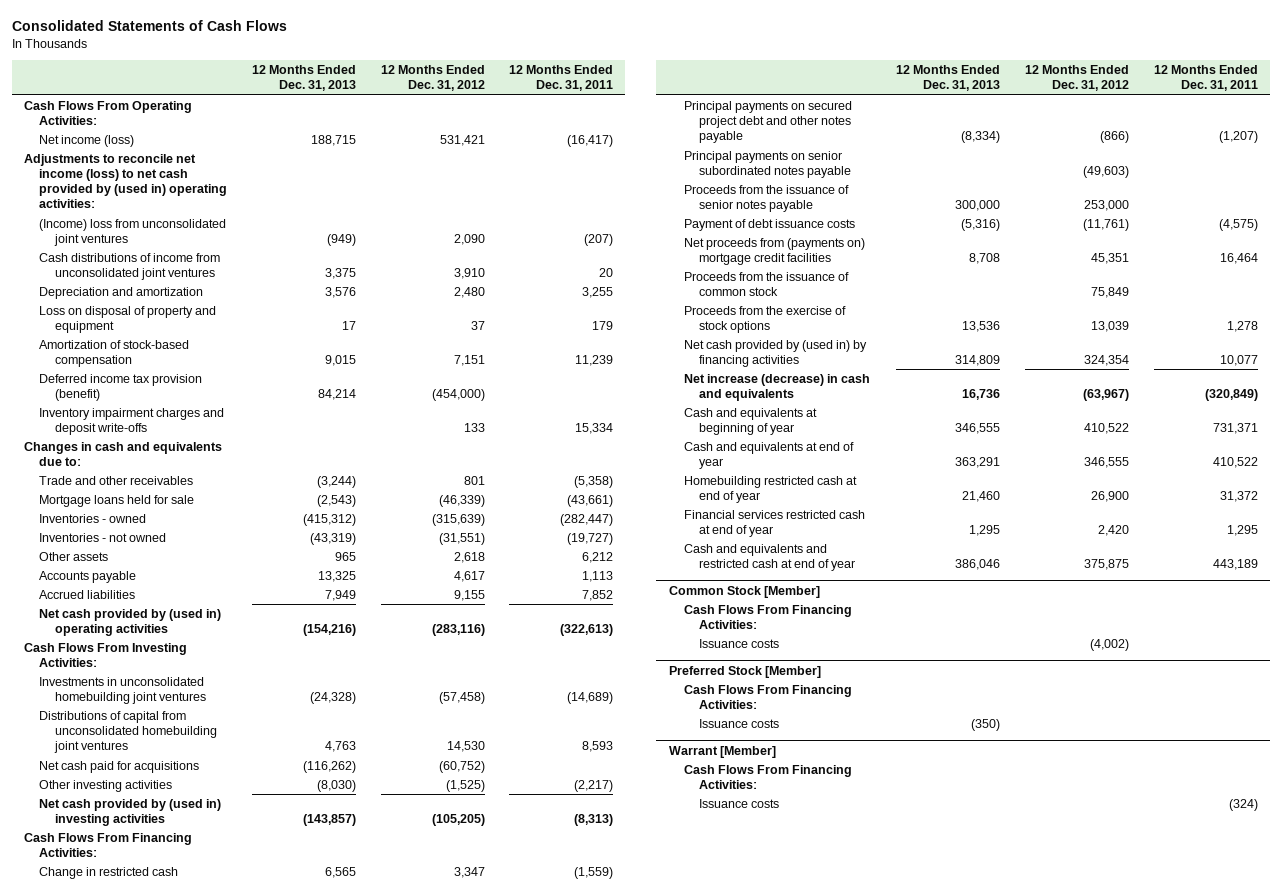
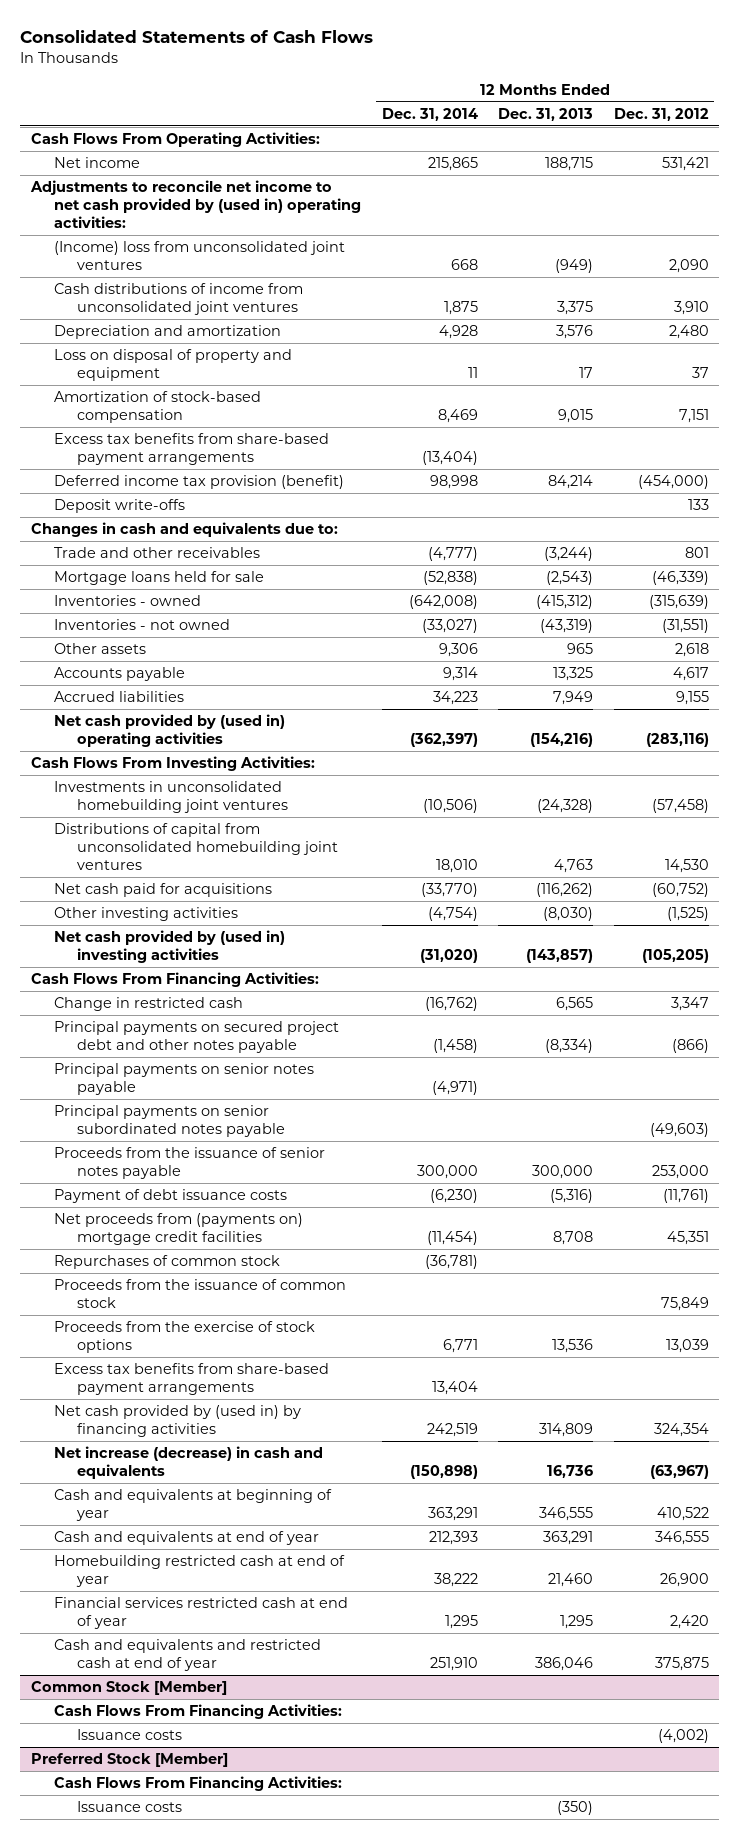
- | 12 Months Ended Dec. 31, 2013 | 12 Months Ended Dec. 31, 2012 | 12 Months Ended Dec. 31, 2011
+ | 12 Months Ended Dec. 31, 2014 | 12 Months Ended Dec. 31, 2013 | 12 Months Ended Dec. 31, 2012
- Net income (loss) | 188,715 | 531,421 | (16,417)
- Adjustments to reconcile net income (loss) to net cash provided by (used in) operating activities:
+ Net income | 215,865 | 188,715 | 531,421
+ Adjustments to reconcile net income to net cash provided by (used in) operating activities:
+ Excess tax benefits from share-based payment arrangements | (13,404) | |
- Inventory impairment charges and deposit write-offs | | 133 | 15,334
+ Deposit write-offs | | | 133
+ Principal payments on senior notes payable | (4,971) | |
+ Repurchases of common stock | (36,781) | |
+ Excess tax benefits from share-based payment arrangements | 13,404 | |
- Warrant [Member]
- Cash Flows From Financing Activities:
- Issuance costs | | | (324)

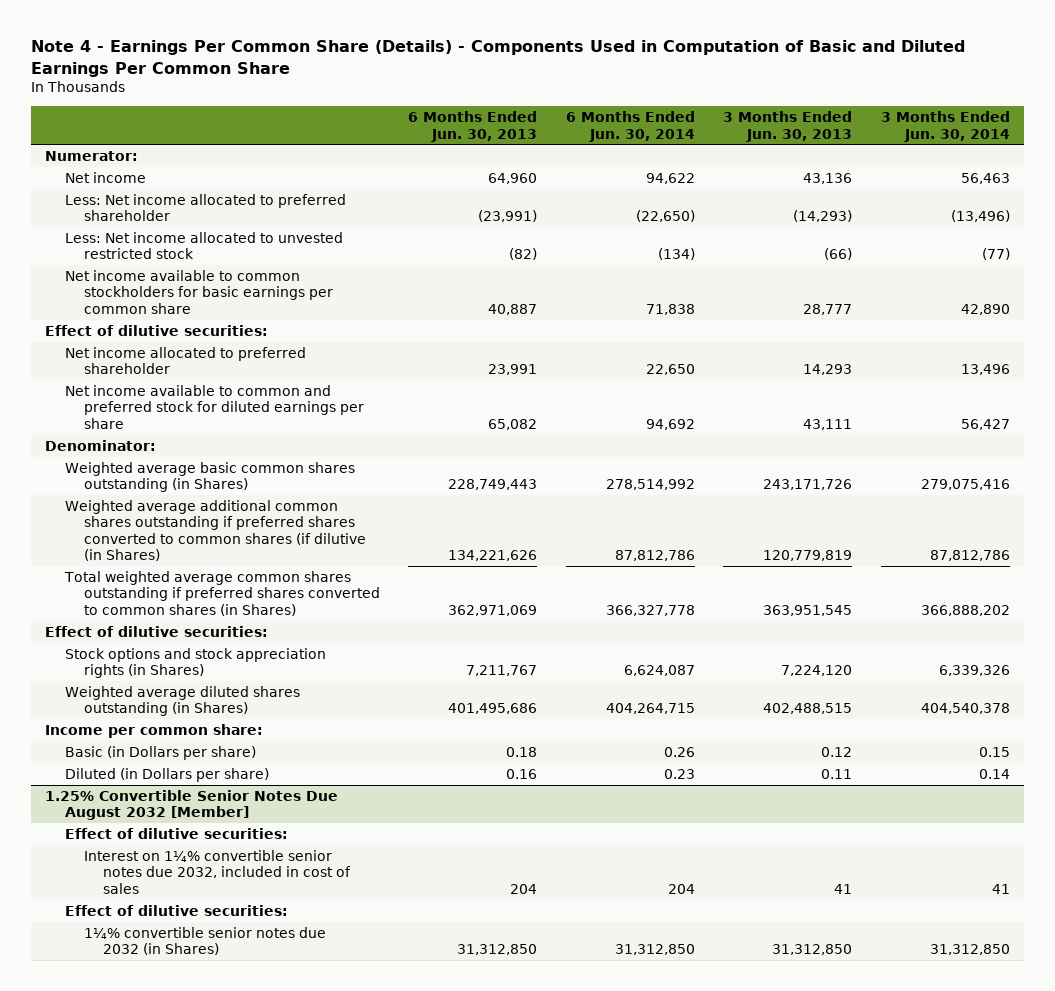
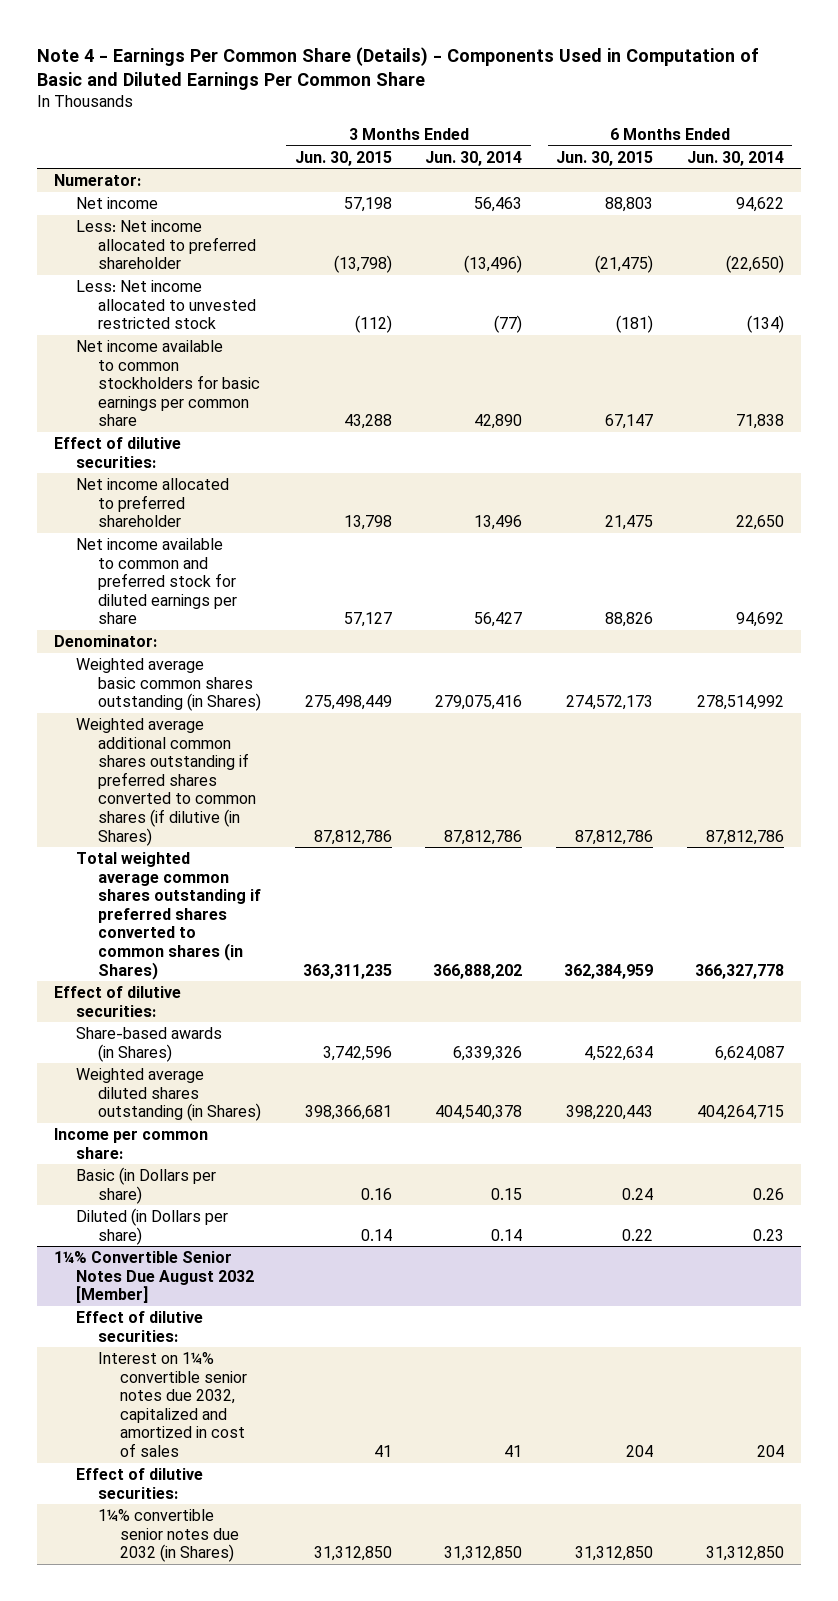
- | 6 Months Ended Jun. 30, 2013 | 6 Months Ended Jun. 30, 2014 | 3 Months Ended Jun. 30, 2013 | 3 Months Ended Jun. 30, 2014
+ | 3 Months Ended Jun. 30, 2015 | 3 Months Ended Jun. 30, 2014 | 6 Months Ended Jun. 30, 2015 | 6 Months Ended Jun. 30, 2014
- Stock options and stock appreciation rights (in Shares) | 7,211,767 | 6,624,087 | 7,224,120 | 6,339,326
+ Share-based awards (in Shares) | 3,742,596 | 6,339,326 | 4,522,634 | 6,624,087
- 1.25% Convertible Senior Notes Due August 2032 [Member]
+ 1¼% Convertible Senior Notes Due August 2032 [Member]
- Interest on 1¼% convertible senior notes due 2032, included in cost of sales | 204 | 204 | 41 | 41
+ Interest on 1¼% convertible senior notes due 2032, capitalized and amortized in cost of sales | 41 | 41 | 204 | 204

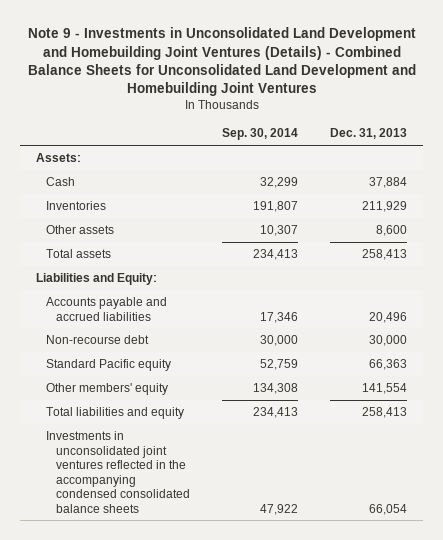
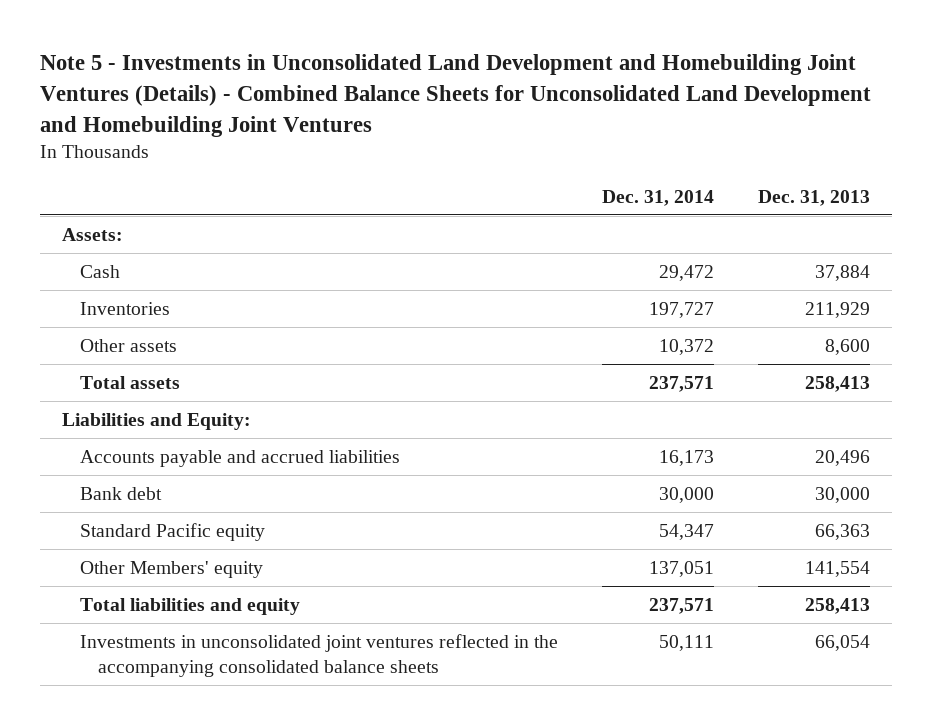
- Note 9 - Investments in Unconsolidated Land Development and Homebuilding Joint Ventures (Details) - Combined Balance Sheets for Unconsolidated Land Development and Homebuilding Joint Ventures
+ Note 5 - Investments in Unconsolidated Land Development and Homebuilding Joint Ventures (Details) - Combined Balance Sheets for Unconsolidated Land Development and Homebuilding Joint Ventures
- | Sep. 30, 2014 | Dec. 31, 2013
+ | Dec. 31, 2014 | Dec. 31, 2013
- Non-recourse debt | 30,000 | 30,000
+ Bank debt | 30,000 | 30,000
- Other members' equity | 134,308 | 141,554
+ Other Members' equity | 137,051 | 141,554
- Investments in unconsolidated joint ventures reflected in the accompanying condensed consolidated balance sheets | 47,922 | 66,054
+ Investments in unconsolidated joint ventures reflected in the accompanying consolidated balance sheets | 50,111 | 66,054

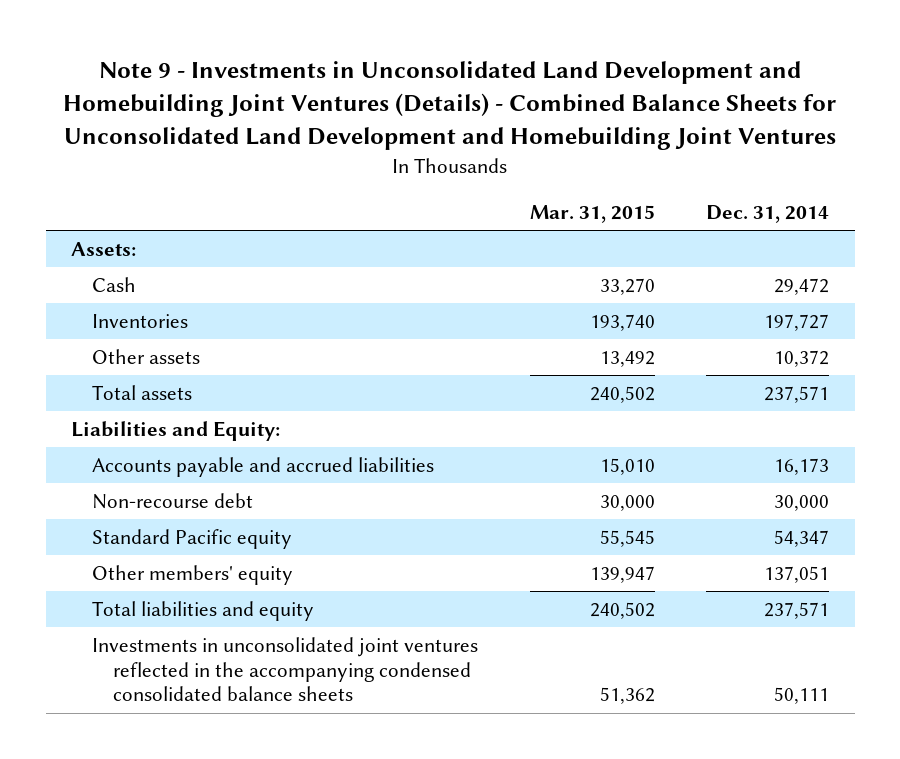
- Note 5 - Investments in Unconsolidated Land Development and Homebuilding Joint Ventures (Details) - Combined Balance Sheets for Unconsolidated Land Development and Homebuilding Joint Ventures
+ Note 9 - Investments in Unconsolidated Land Development and Homebuilding Joint Ventures (Details) - Combined Balance Sheets for Unconsolidated Land Development and Homebuilding Joint Ventures
- | Dec. 31, 2014 | Dec. 31, 2013
+ | Mar. 31, 2015 | Dec. 31, 2014
- Bank debt | 30,000 | 30,000
+ Non-recourse debt | 30,000 | 30,000
- Other Members' equity | 137,051 | 141,554
+ Other members' equity | 139,947 | 137,051
- Investments in unconsolidated joint ventures reflected in the accompanying consolidated balance sheets | 50,111 | 66,054
+ Investments in unconsolidated joint ventures reflected in the accompanying condensed consolidated balance sheets | 51,362 | 50,111

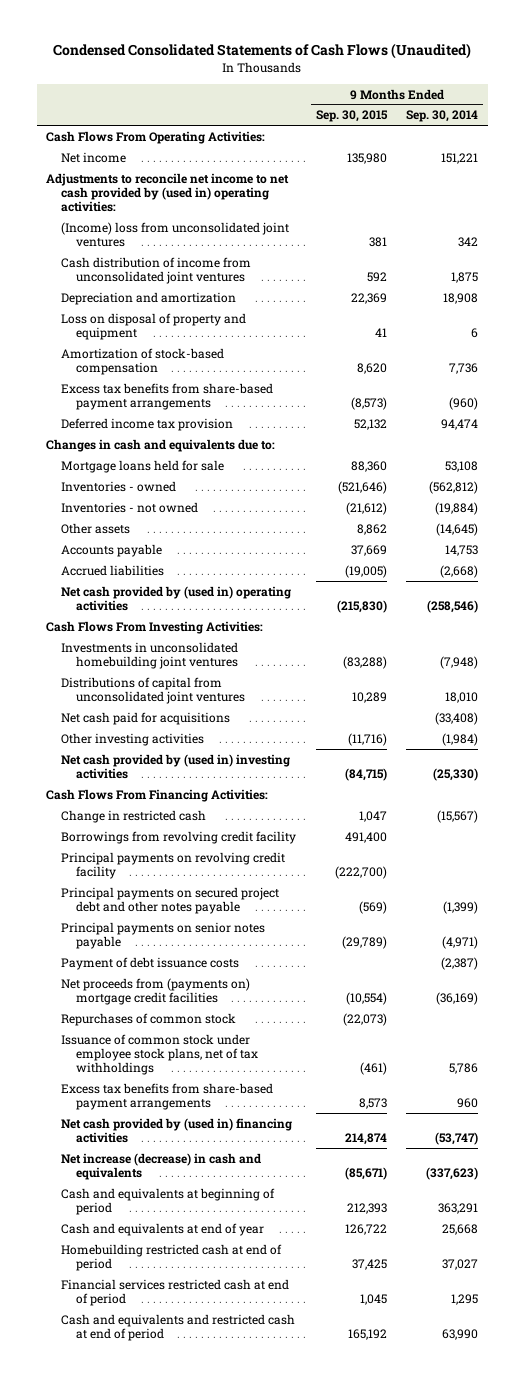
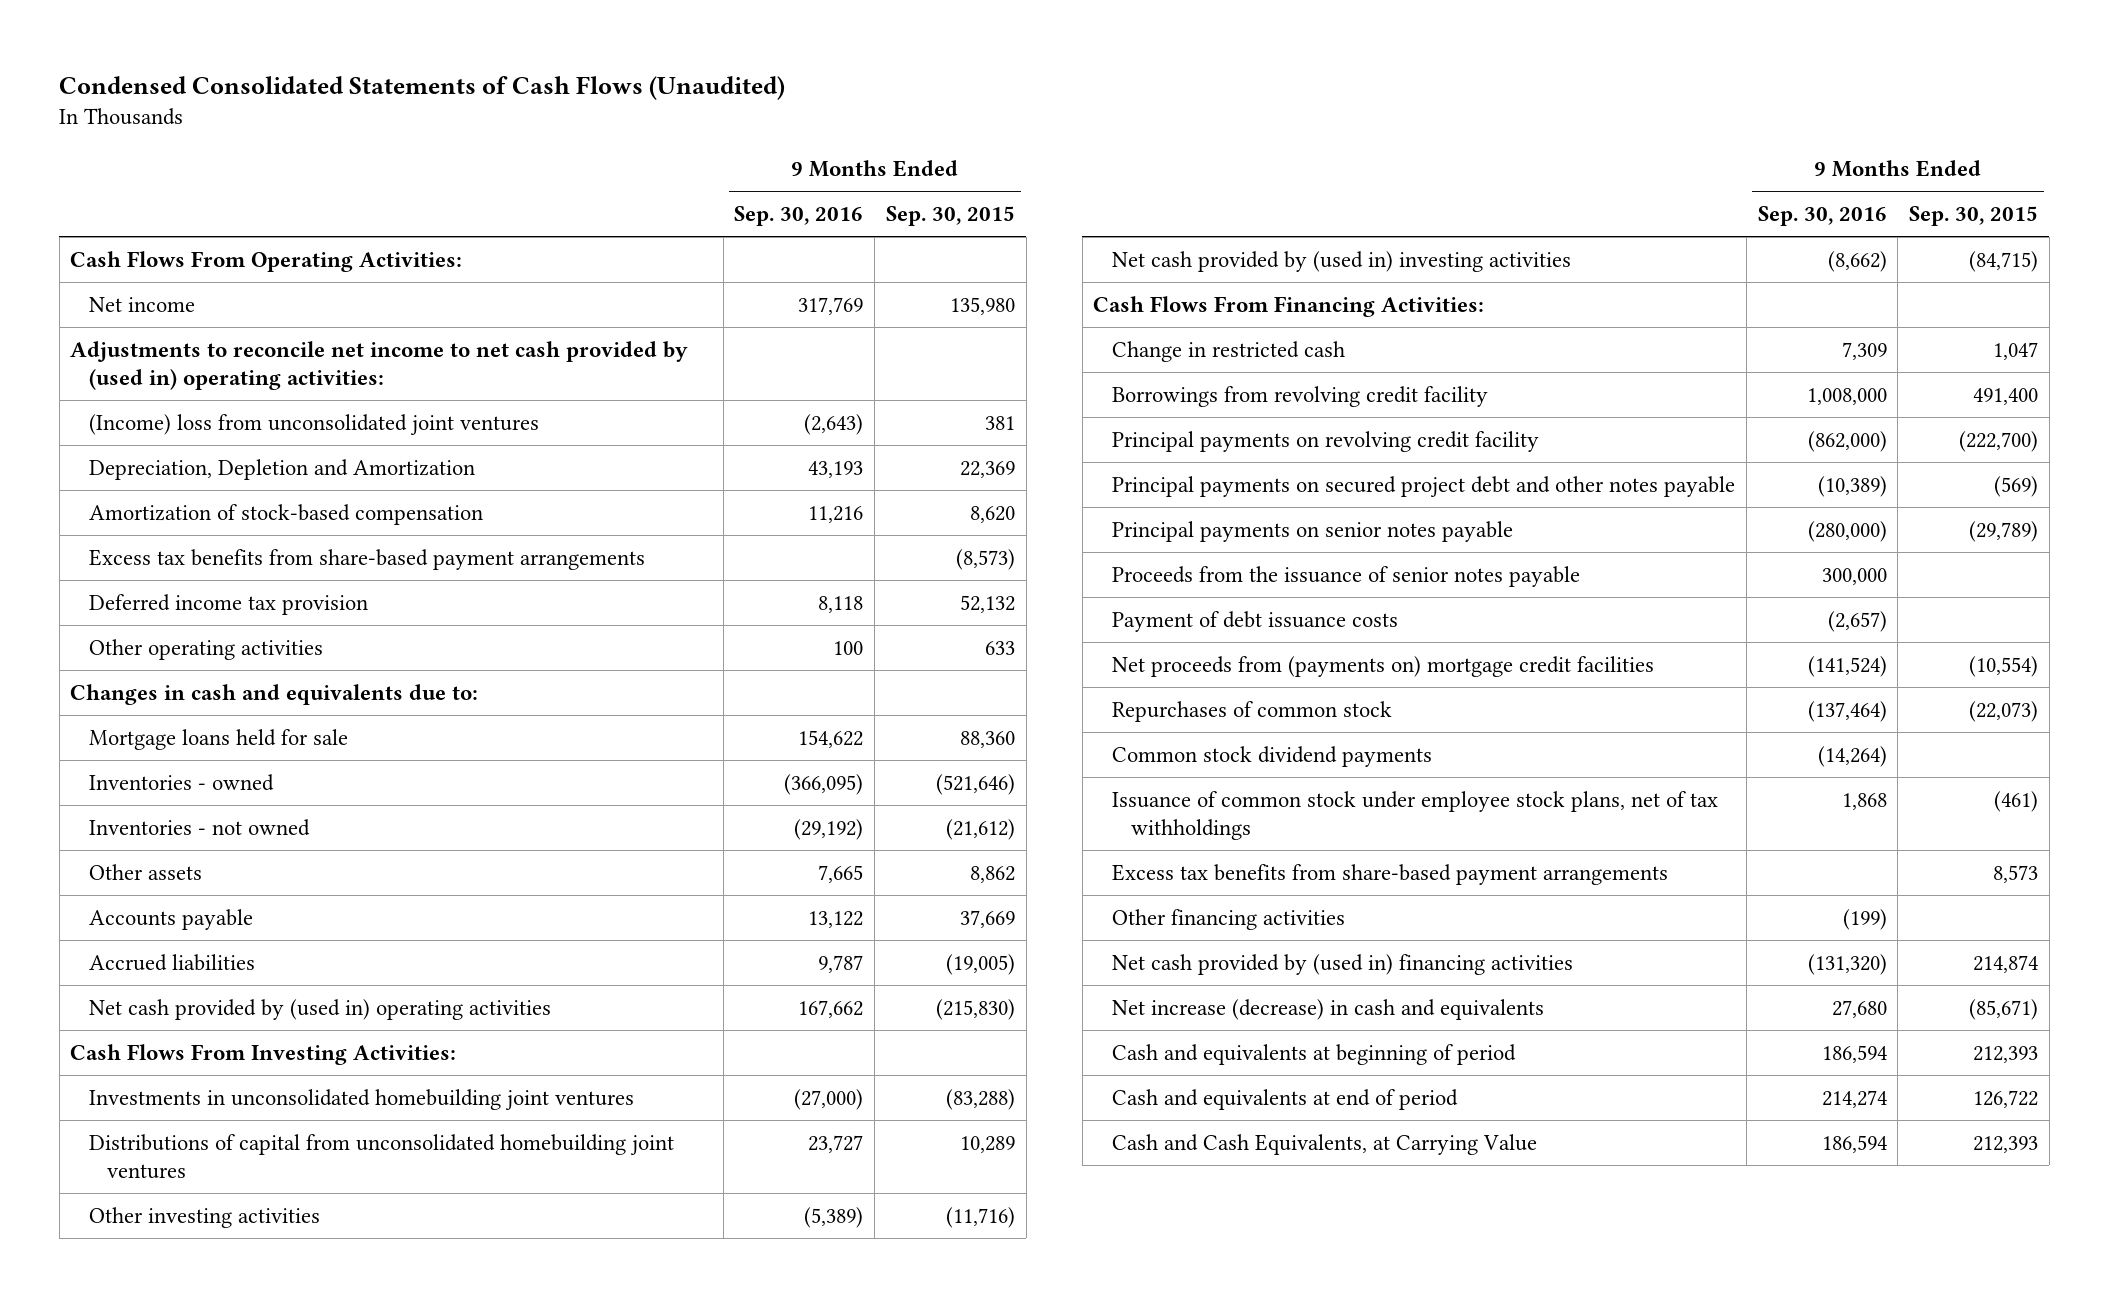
- | 9 Months Ended Sep. 30, 2015 | 9 Months Ended Sep. 30, 2014
+ | 9 Months Ended Sep. 30, 2016 | 9 Months Ended Sep. 30, 2015
- Cash distribution of income from unconsolidated joint ventures | 592 | 1,875
- Depreciation and amortization | 22,369 | 18,908
- Loss on disposal of property and equipment | 41 | 6
+ Depreciation, Depletion and Amortization | 43,193 | 22,369
+ Other operating activities | 100 | 633
- Distributions of capital from unconsolidated joint ventures | 10,289 | 18,010
- Net cash paid for acquisitions | | (33,408)
+ Distributions of capital from unconsolidated homebuilding joint ventures | 23,727 | 10,289
+ Proceeds from the issuance of senior notes payable | 300,000 |
+ Common stock dividend payments | (14,264) |
+ Other financing activities | (199) |
- Cash and equivalents at end of year | 126,722 | 25,668
- Homebuilding restricted cash at end of period | 37,425 | 37,027
- Financial services restricted cash at end of period | 1,045 | 1,295
- Cash and equivalents and restricted cash at end of period | 165,192 | 63,990
+ Cash and equivalents at end of period | 214,274 | 126,722
+ Cash and Cash Equivalents, at Carrying Value | 186,594 | 212,393

